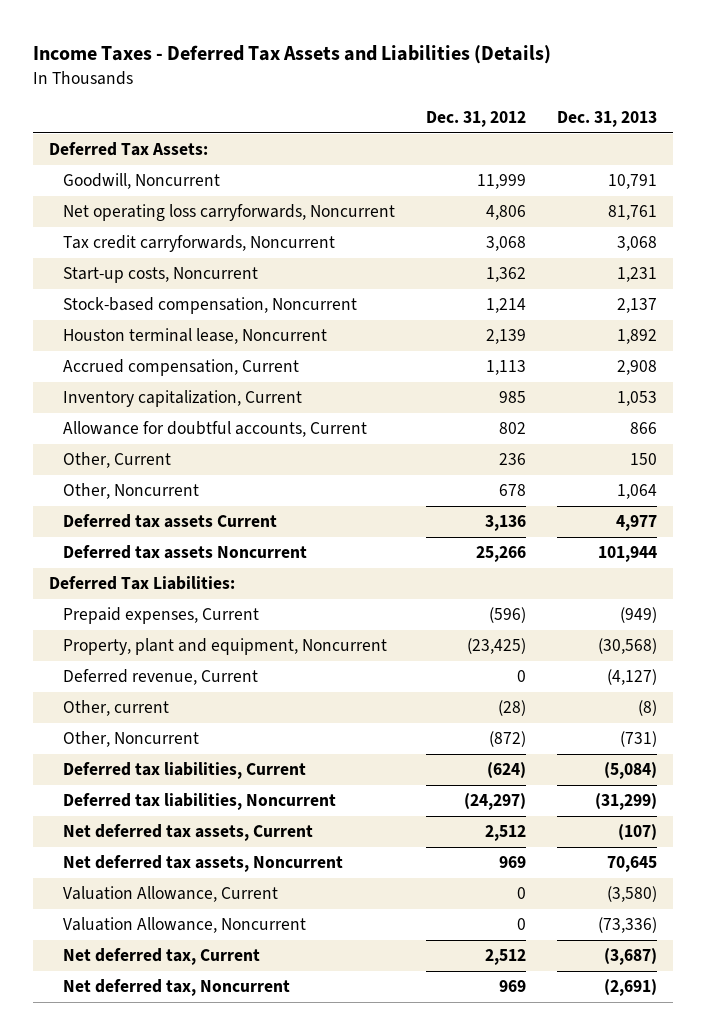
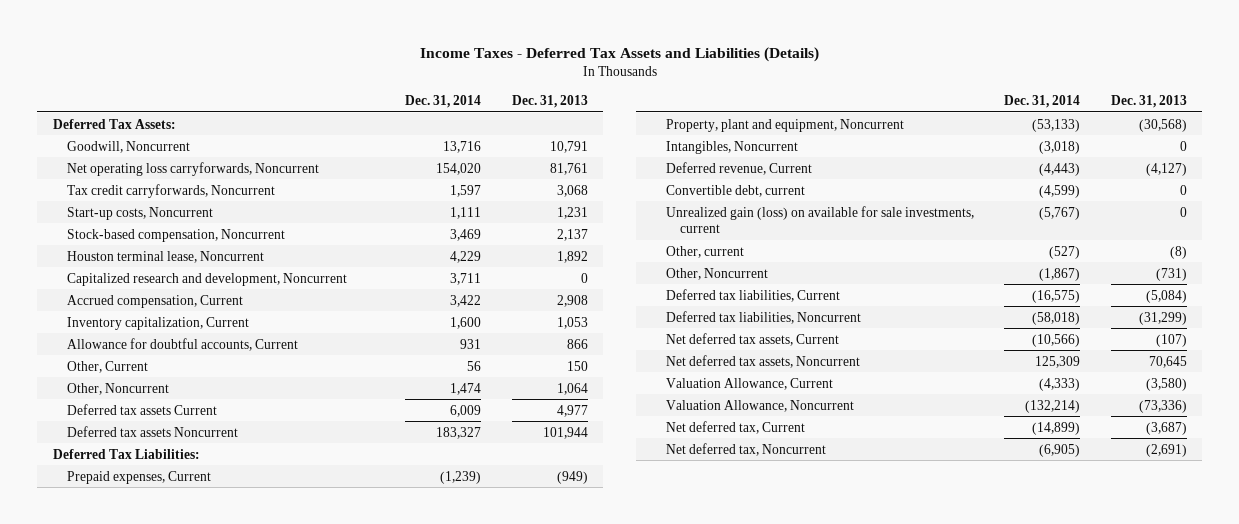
- | Dec. 31, 2012 | Dec. 31, 2013
+ | Dec. 31, 2014 | Dec. 31, 2013
+ Capitalized research and development, Noncurrent | 3,711 | 0
+ Intangibles, Noncurrent | (3,018) | 0
+ Convertible debt, current | (4,599) | 0
+ Unrealized gain (loss) on available for sale investments, current | (5,767) | 0

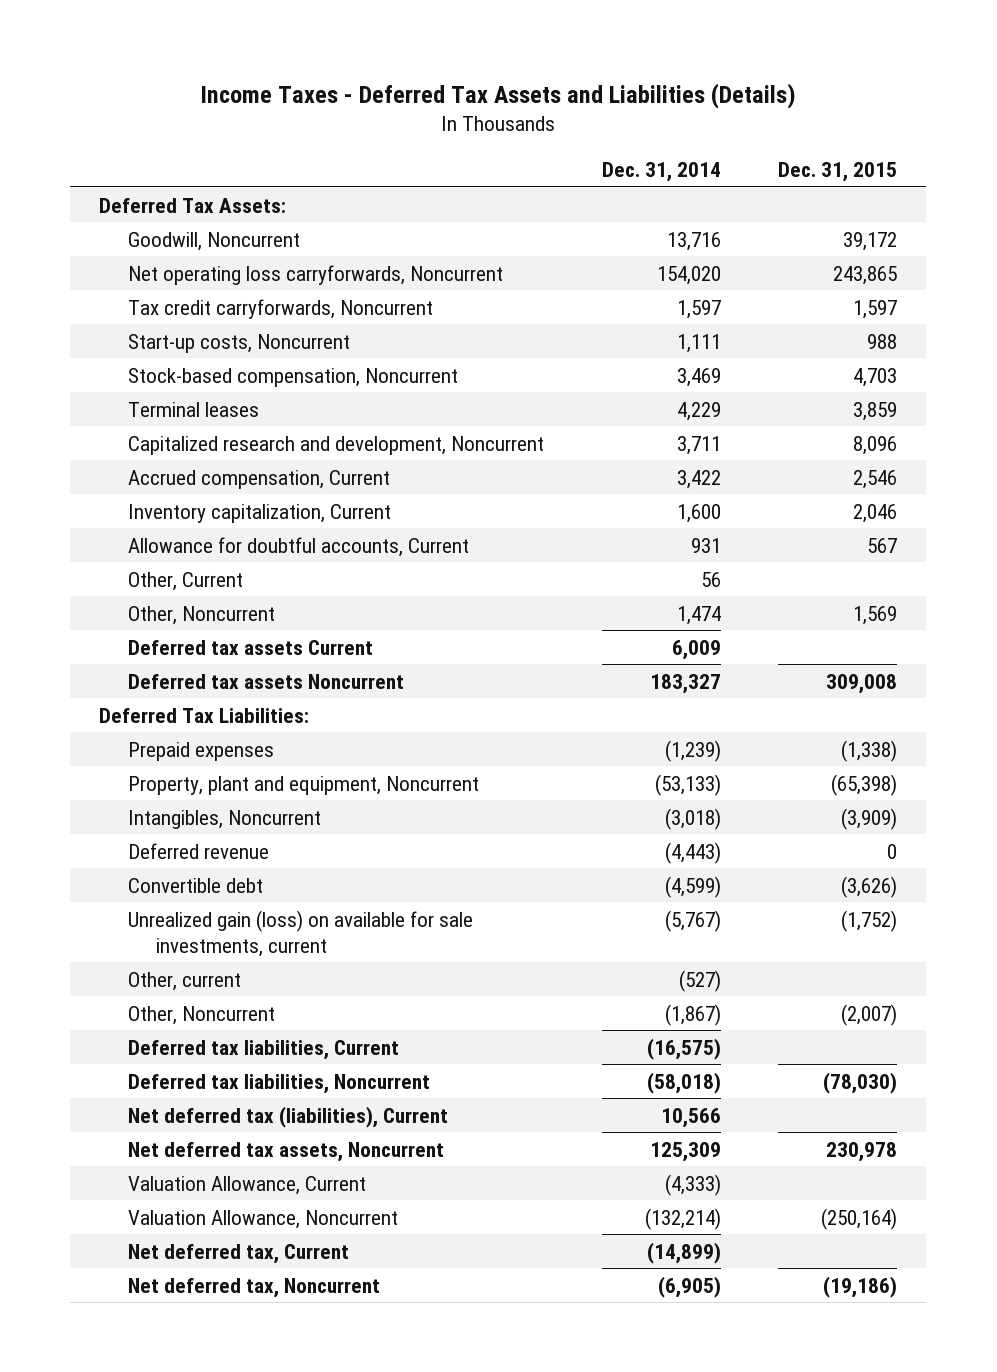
- | Dec. 31, 2014 | Dec. 31, 2013
+ | Dec. 31, 2014 | Dec. 31, 2015
- Houston terminal lease, Noncurrent | 4,229 | 1,892
+ Terminal leases | 4,229 | 3,859
- Prepaid expenses, Current | (1,239) | (949)
+ Prepaid expenses | (1,239) | (1,338)
- Deferred revenue, Current | (4,443) | (4,127)
- Convertible debt, current | (4,599) | 0
+ Deferred revenue | (4,443) | 0
+ Convertible debt | (4,599) | (3,626)
- Net deferred tax assets, Current | (10,566) | (107)
+ Net deferred tax (liabilities), Current | 10,566 |

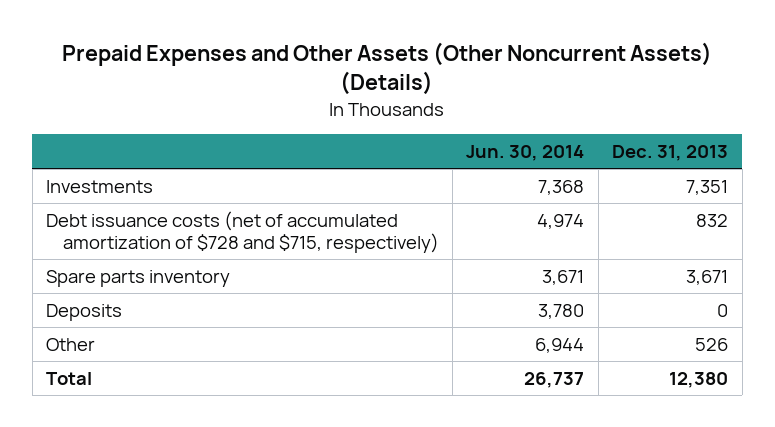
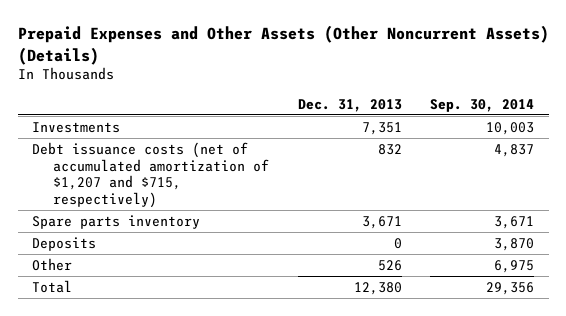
- | Jun. 30, 2014 | Dec. 31, 2013
+ | Dec. 31, 2013 | Sep. 30, 2014
- Debt issuance costs (net of accumulated amortization of $728 and $715, respectively) | 4,974 | 832
+ Debt issuance costs (net of accumulated amortization of $1,207 and $715, respectively) | 832 | 4,837

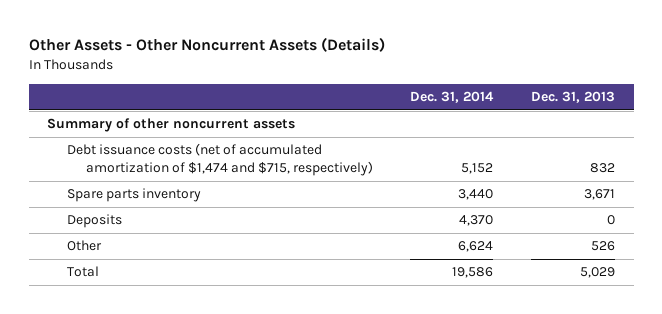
- Prepaid Expenses and Other Assets (Other Noncurrent Assets) (Details)
+ Other Assets - Other Noncurrent Assets (Details)
- | Dec. 31, 2013 | Sep. 30, 2014
+ | Dec. 31, 2014 | Dec. 31, 2013
- Investments | 7,351 | 10,003
- Debt issuance costs (net of accumulated amortization of $1,207 and $715, respectively) | 832 | 4,837
+ Summary of other noncurrent assets
+ Debt issuance costs (net of accumulated amortization of $1,474 and $715, respectively) | 5,152 | 832
- Total | 12,380 | 29,356
+ Total | 19,586 | 5,029

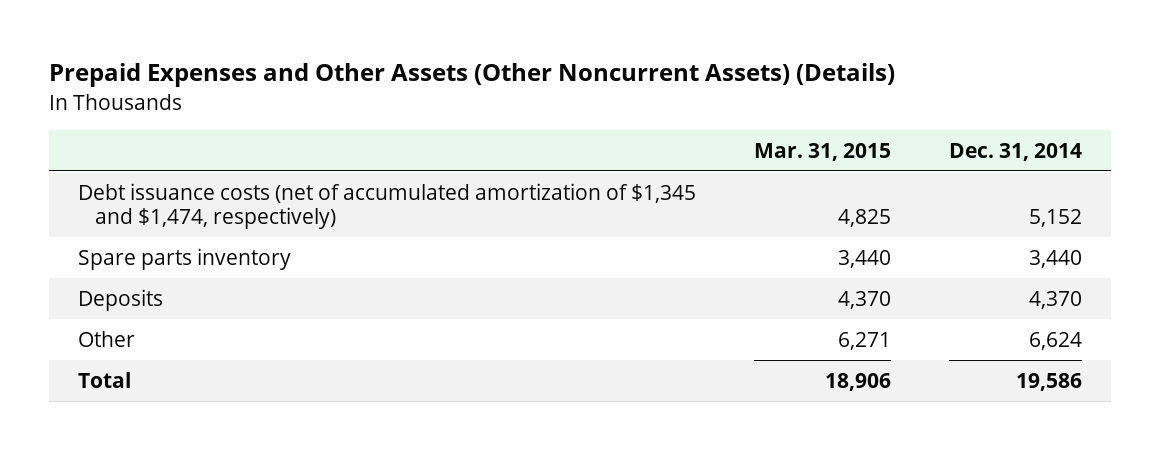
- Other Assets - Other Noncurrent Assets (Details)
+ Prepaid Expenses and Other Assets (Other Noncurrent Assets) (Details)
- | Dec. 31, 2014 | Dec. 31, 2013
+ | Mar. 31, 2015 | Dec. 31, 2014
- Summary of other noncurrent assets
- Debt issuance costs (net of accumulated amortization of $1,474 and $715, respectively) | 5,152 | 832
+ Debt issuance costs (net of accumulated amortization of $1,345 and $1,474, respectively) | 4,825 | 5,152

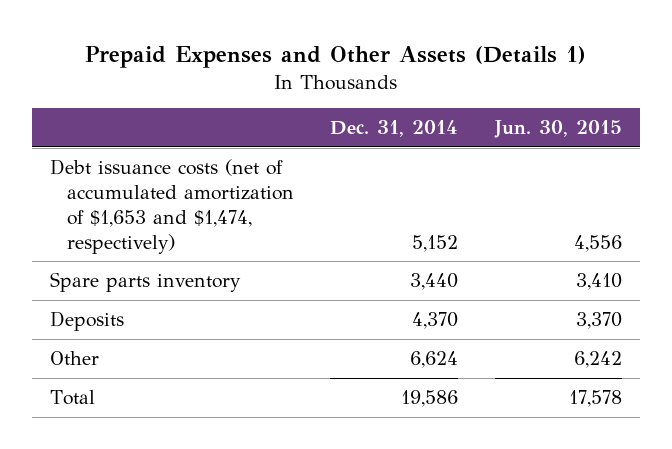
- Prepaid Expenses and Other Assets (Other Noncurrent Assets) (Details)
+ Prepaid Expenses and Other Assets (Details 1)
- | Mar. 31, 2015 | Dec. 31, 2014
+ | Dec. 31, 2014 | Jun. 30, 2015
- Debt issuance costs (net of accumulated amortization of $1,345 and $1,474, respectively) | 4,825 | 5,152
+ Debt issuance costs (net of accumulated amortization of $1,653 and $1,474, respectively) | 5,152 | 4,556

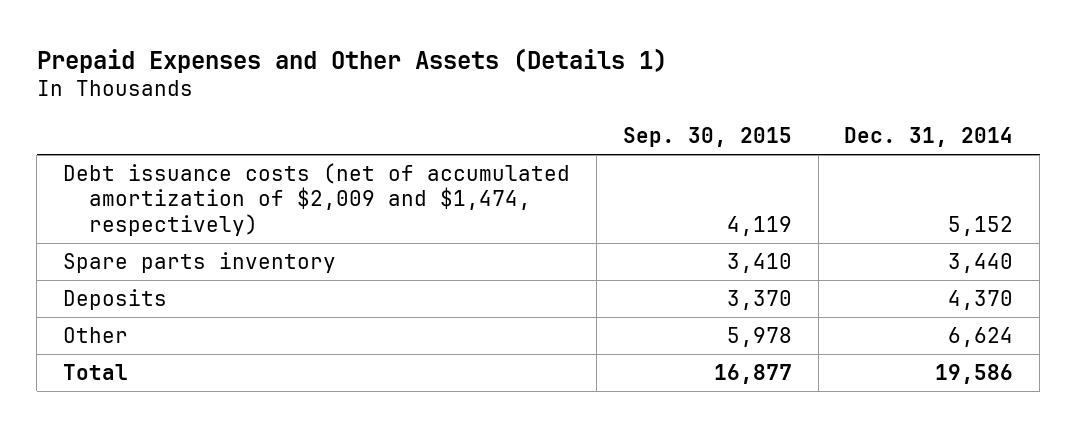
- | Dec. 31, 2014 | Jun. 30, 2015
+ | Sep. 30, 2015 | Dec. 31, 2014
- Debt issuance costs (net of accumulated amortization of $1,653 and $1,474, respectively) | 5,152 | 4,556
+ Debt issuance costs (net of accumulated amortization of $2,009 and $1,474, respectively) | 4,119 | 5,152

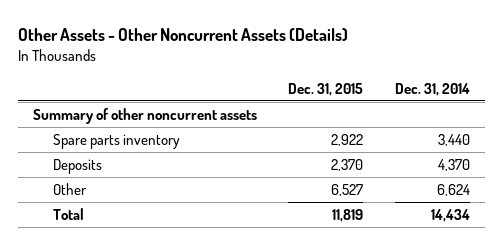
- Prepaid Expenses and Other Assets (Details 1)
+ Other Assets - Other Noncurrent Assets (Details)
- | Sep. 30, 2015 | Dec. 31, 2014
+ | Dec. 31, 2015 | Dec. 31, 2014
- Debt issuance costs (net of accumulated amortization of $2,009 and $1,474, respectively) | 4,119 | 5,152
+ Summary of other noncurrent assets
- Total | 16,877 | 19,586
+ Total | 11,819 | 14,434

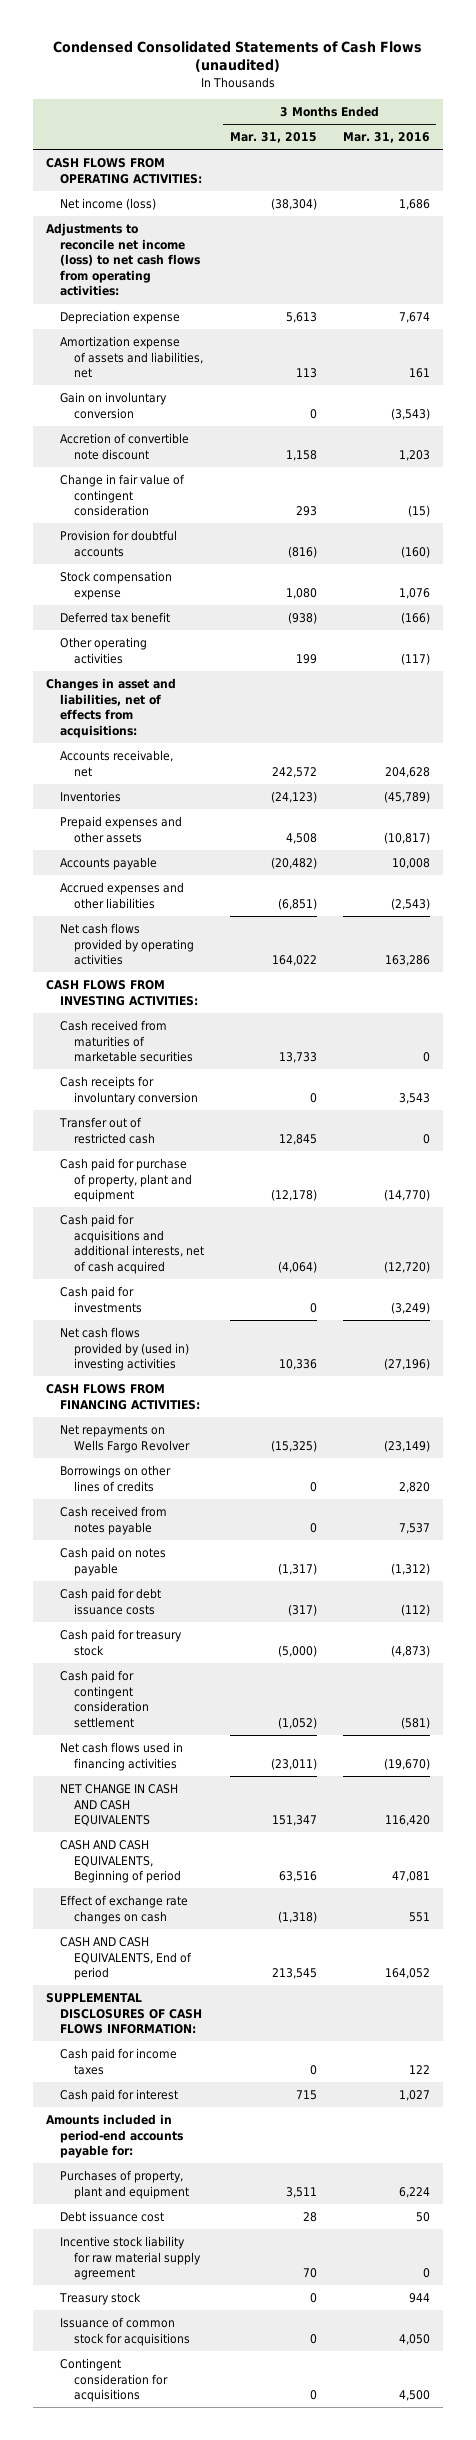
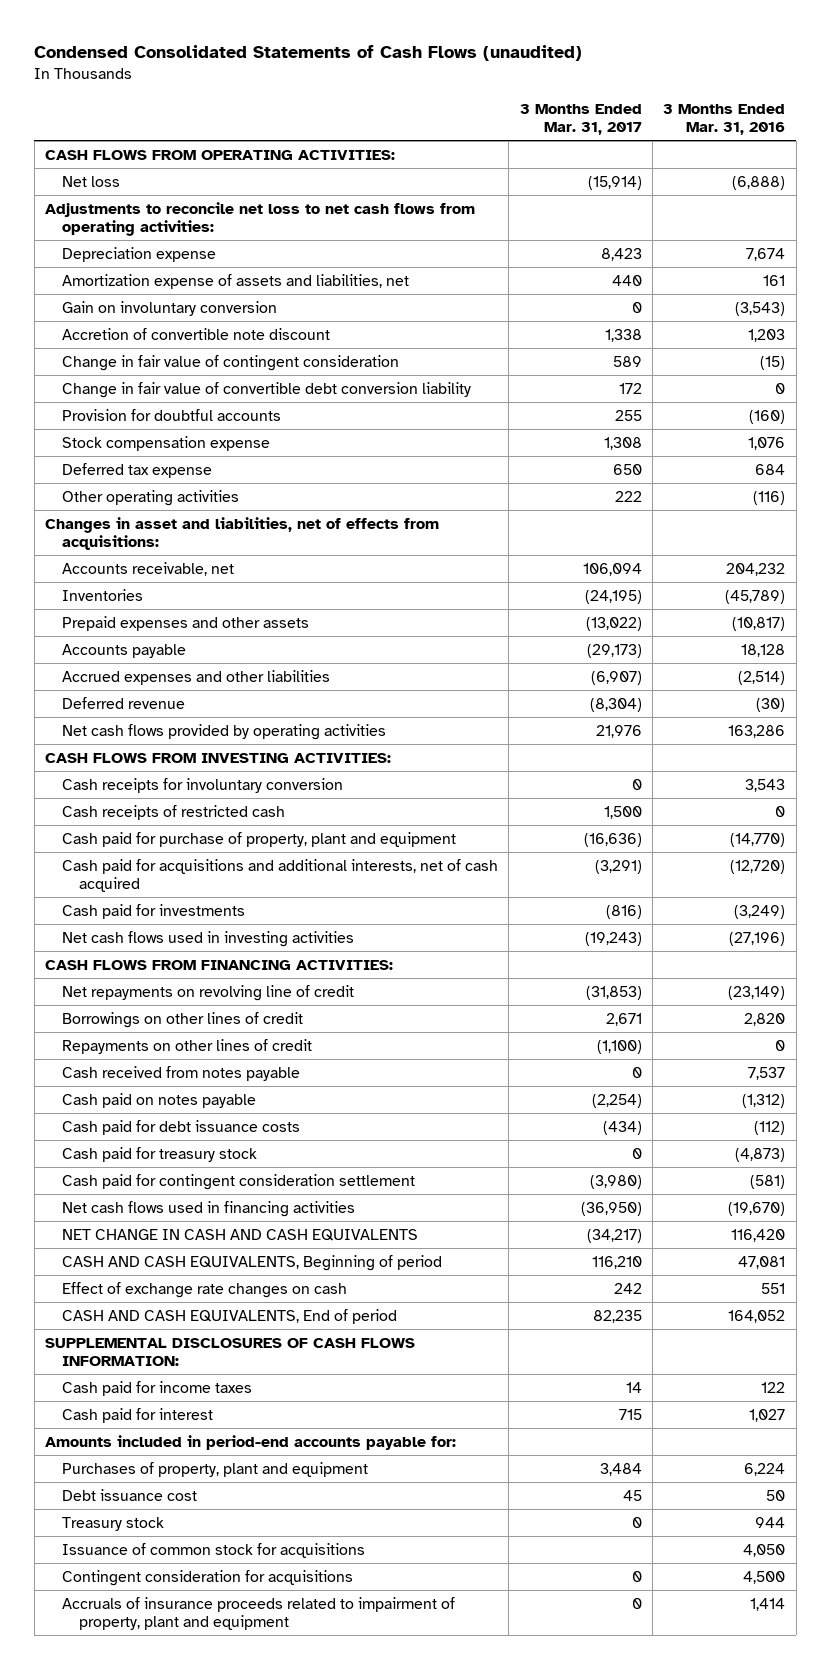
- | 3 Months Ended Mar. 31, 2015 | 3 Months Ended Mar. 31, 2016
+ | 3 Months Ended Mar. 31, 2017 | 3 Months Ended Mar. 31, 2016
- Net income (loss) | (38,304) | 1,686
- Adjustments to reconcile net income (loss) to net cash flows from operating activities:
+ Net loss | (15,914) | (6,888)
+ Adjustments to reconcile net loss to net cash flows from operating activities:
+ Change in fair value of convertible debt conversion liability | 172 | 0
- Deferred tax benefit | (938) | (166)
- Other operating activities | 199 | (117)
+ Deferred tax expense | 650 | 684
+ Other operating activities | 222 | (116)
- Accounts receivable, net | 242,572 | 204,628
+ Accounts receivable, net | 106,094 | 204,232
- Accounts payable | (20,482) | 10,008
- Accrued expenses and other liabilities | (6,851) | (2,543)
+ Accounts payable | (29,173) | 18,128
+ Accrued expenses and other liabilities | (6,907) | (2,514)
+ Deferred revenue | (8,304) | (30)
- Cash received from maturities of marketable securities | 13,733 | 0
- Transfer out of restricted cash | 12,845 | 0
+ Cash receipts of restricted cash | 1,500 | 0
- Net cash flows provided by (used in) investing activities | 10,336 | (27,196)
+ Net cash flows used in investing activities | (19,243) | (27,196)
- Net repayments on Wells Fargo Revolver | (15,325) | (23,149)
- Borrowings on other lines of credits | 0 | 2,820
+ Net repayments on revolving line of credit | (31,853) | (23,149)
+ Borrowings on other lines of credit | 2,671 | 2,820
+ Repayments on other lines of credit | (1,100) | 0
- Incentive stock liability for raw material supply agreement | 70 | 0
+ Accruals of insurance proceeds related to impairment of property, plant and equipment | 0 | 1,414

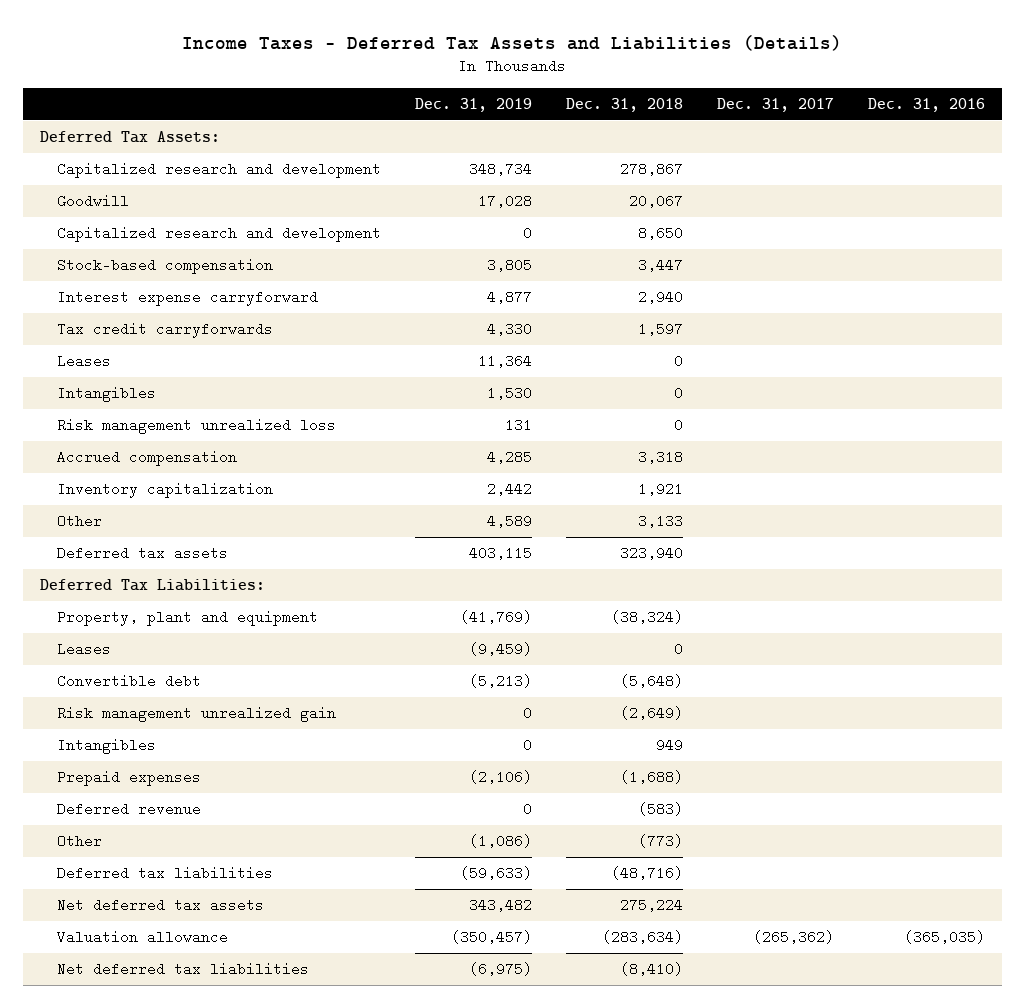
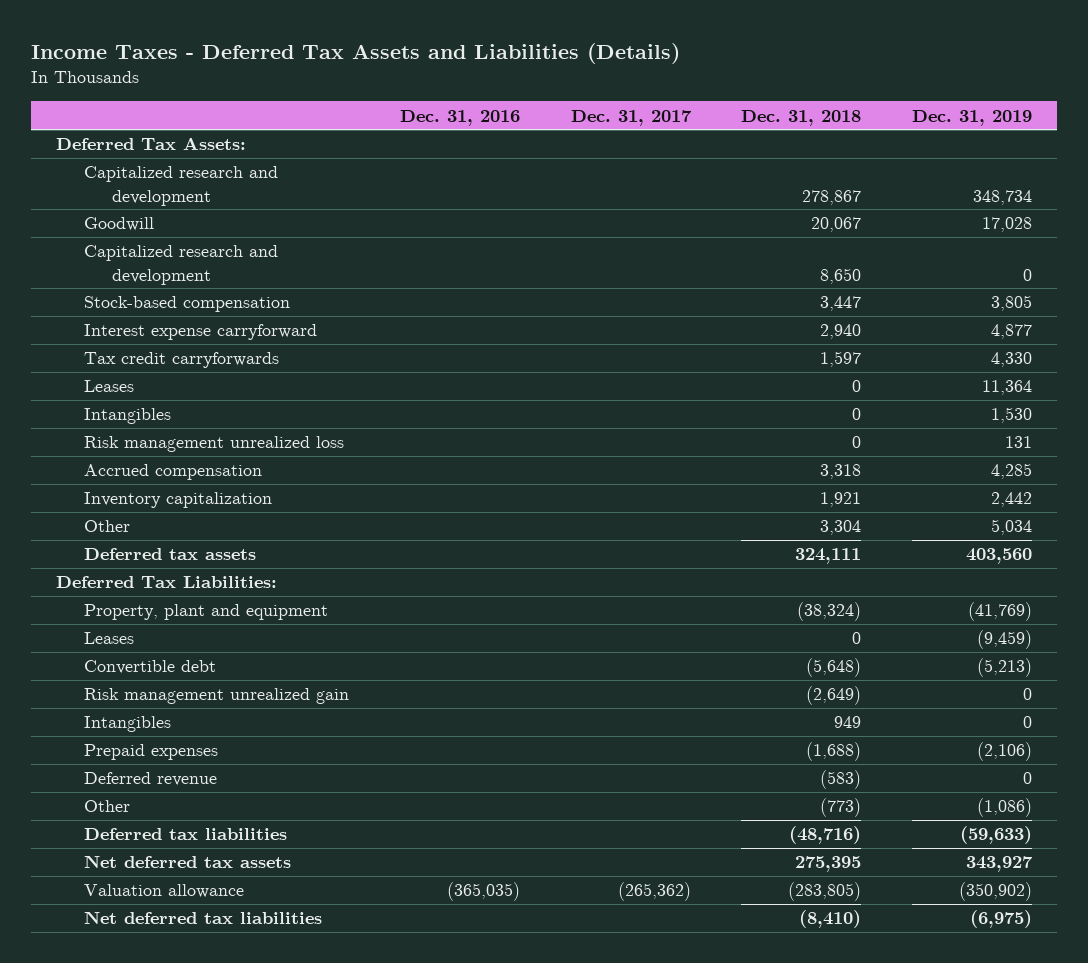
- | Dec. 31, 2019 | Dec. 31, 2018 | Dec. 31, 2017 | Dec. 31, 2016
+ | Dec. 31, 2016 | Dec. 31, 2017 | Dec. 31, 2018 | Dec. 31, 2019
- Other | 4,589 | 3,133 | |
- Deferred tax assets | 403,115 | 323,940 | |
+ Other | | | 3,304 | 5,034
+ Deferred tax assets | | | 324,111 | 403,560
- Net deferred tax assets | 343,482 | 275,224 | |
- Valuation allowance | (350,457) | (283,634) | (265,362) | (365,035)
+ Net deferred tax assets | | | 275,395 | 343,927
+ Valuation allowance | (365,035) | (265,362) | (283,805) | (350,902)

